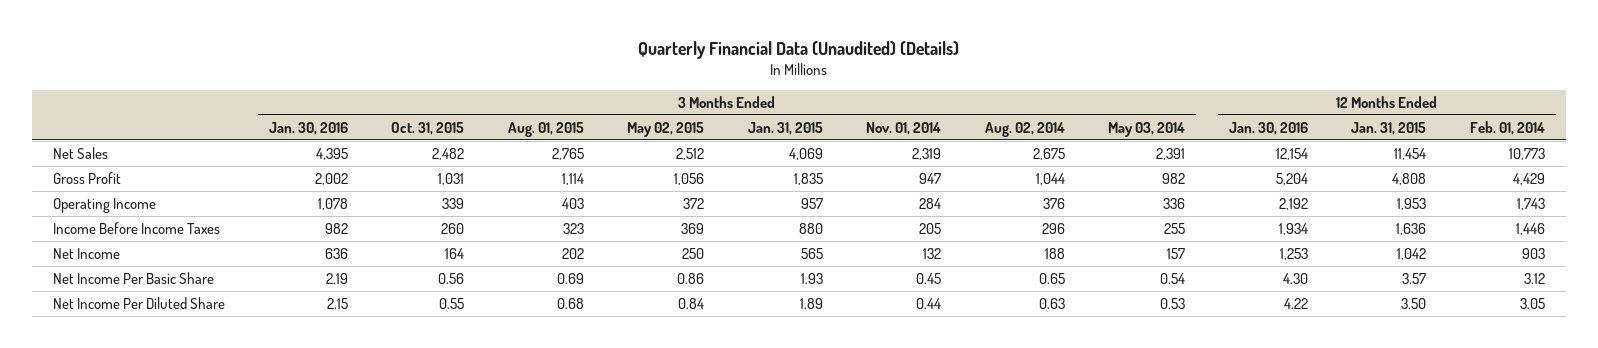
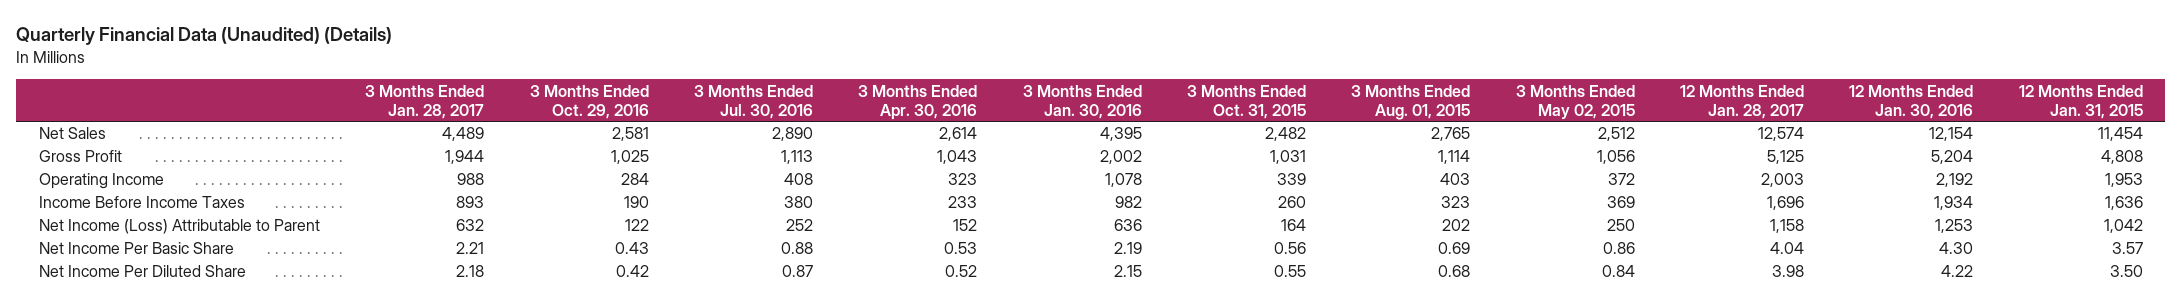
- | 3 Months Ended Jan. 30, 2016 | 3 Months Ended Oct. 31, 2015 | 3 Months Ended Aug. 01, 2015 | 3 Months Ended May 02, 2015 | 3 Months Ended Jan. 31, 2015 | 3 Months Ended Nov. 01, 2014 | 3 Months Ended Aug. 02, 2014 | 3 Months Ended May 03, 2014 | 12 Months Ended Jan. 30, 2016 | 12 Months Ended Jan. 31, 2015 | 12 Months Ended Feb. 01, 2014
+ | 3 Months Ended Jan. 28, 2017 | 3 Months Ended Oct. 29, 2016 | 3 Months Ended Jul. 30, 2016 | 3 Months Ended Apr. 30, 2016 | 3 Months Ended Jan. 30, 2016 | 3 Months Ended Oct. 31, 2015 | 3 Months Ended Aug. 01, 2015 | 3 Months Ended May 02, 2015 | 12 Months Ended Jan. 28, 2017 | 12 Months Ended Jan. 30, 2016 | 12 Months Ended Jan. 31, 2015
- Net Income | 636 | 164 | 202 | 250 | 565 | 132 | 188 | 157 | 1,253 | 1,042 | 903
+ Net Income (Loss) Attributable to Parent | 632 | 122 | 252 | 152 | 636 | 164 | 202 | 250 | 1,158 | 1,253 | 1,042

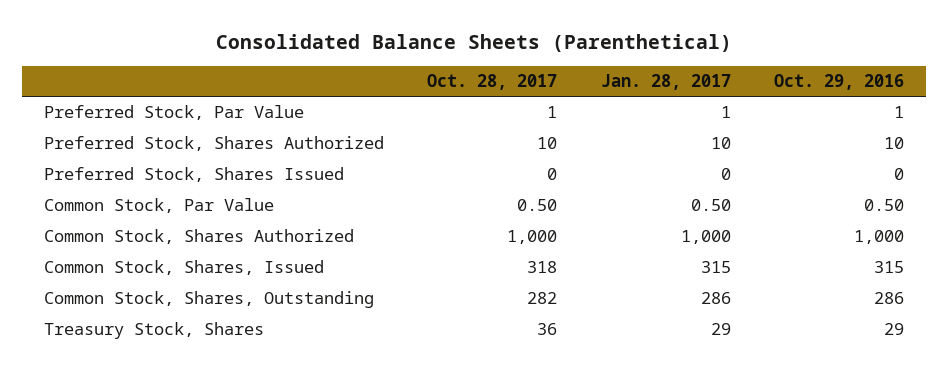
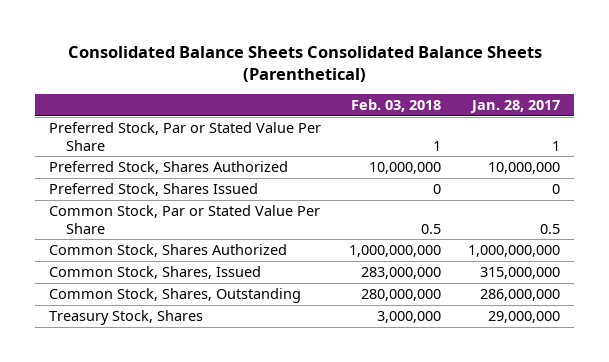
- Consolidated Balance Sheets (Parenthetical)
+ Consolidated Balance Sheets Consolidated Balance Sheets (Parenthetical)
- | Oct. 28, 2017 | Jan. 28, 2017 | Oct. 29, 2016
+ | Feb. 03, 2018 | Jan. 28, 2017
- Preferred Stock, Par Value | 1 | 1 | 1
- Preferred Stock, Shares Authorized | 10 | 10 | 10
+ Preferred Stock, Par or Stated Value Per Share | 1 | 1
+ Preferred Stock, Shares Authorized | 10,000,000 | 10,000,000
- Common Stock, Par Value | 0.50 | 0.50 | 0.50
- Common Stock, Shares Authorized | 1,000 | 1,000 | 1,000
- Common Stock, Shares, Issued | 318 | 315 | 315
- Common Stock, Shares, Outstanding | 282 | 286 | 286
- Treasury Stock, Shares | 36 | 29 | 29
+ Common Stock, Par or Stated Value Per Share | 0.5 | 0.5
+ Common Stock, Shares Authorized | 1,000,000,000 | 1,000,000,000
+ Common Stock, Shares, Issued | 283,000,000 | 315,000,000
+ Common Stock, Shares, Outstanding | 280,000,000 | 286,000,000
+ Treasury Stock, Shares | 3,000,000 | 29,000,000

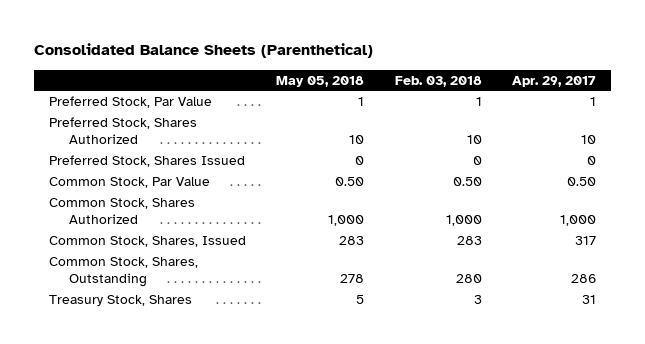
- Consolidated Balance Sheets Consolidated Balance Sheets (Parenthetical)
+ Consolidated Balance Sheets (Parenthetical)
- | Feb. 03, 2018 | Jan. 28, 2017
+ | May 05, 2018 | Feb. 03, 2018 | Apr. 29, 2017
- Preferred Stock, Par or Stated Value Per Share | 1 | 1
- Preferred Stock, Shares Authorized | 10,000,000 | 10,000,000
+ Preferred Stock, Par Value | 1 | 1 | 1
+ Preferred Stock, Shares Authorized | 10 | 10 | 10
- Common Stock, Par or Stated Value Per Share | 0.5 | 0.5
- Common Stock, Shares Authorized | 1,000,000,000 | 1,000,000,000
- Common Stock, Shares, Issued | 283,000,000 | 315,000,000
- Common Stock, Shares, Outstanding | 280,000,000 | 286,000,000
- Treasury Stock, Shares | 3,000,000 | 29,000,000
+ Common Stock, Par Value | 0.50 | 0.50 | 0.50
+ Common Stock, Shares Authorized | 1,000 | 1,000 | 1,000
+ Common Stock, Shares, Issued | 283 | 283 | 317
+ Common Stock, Shares, Outstanding | 278 | 280 | 286
+ Treasury Stock, Shares | 5 | 3 | 31

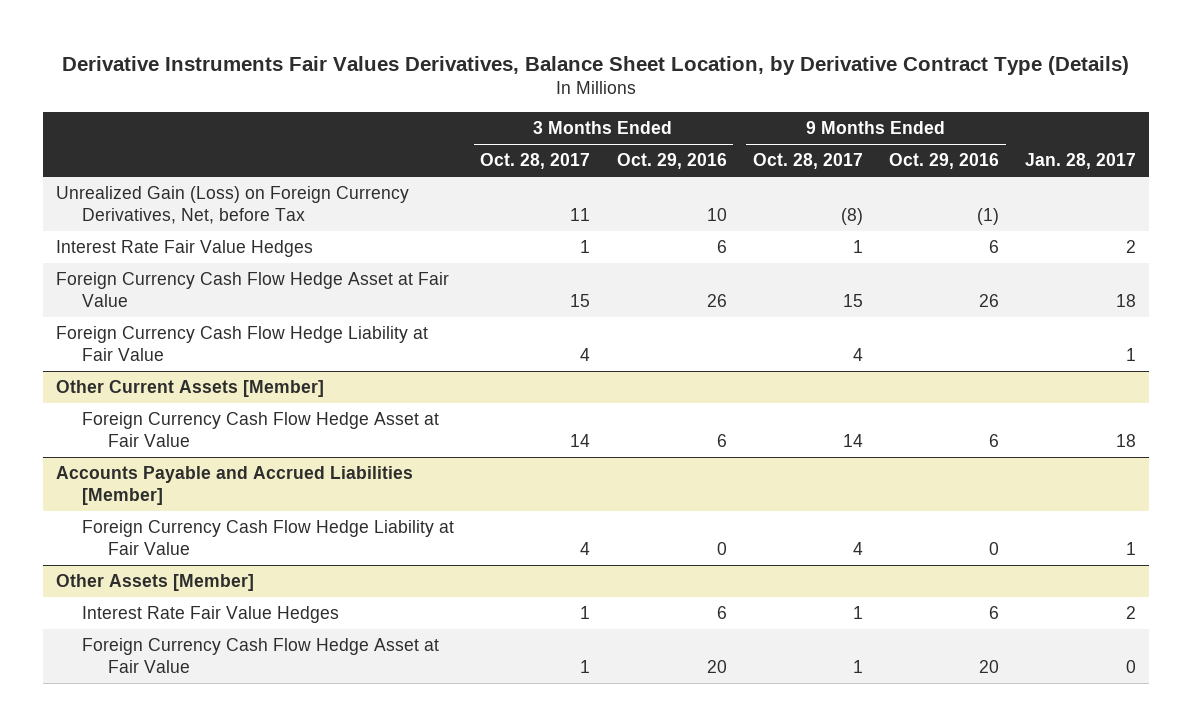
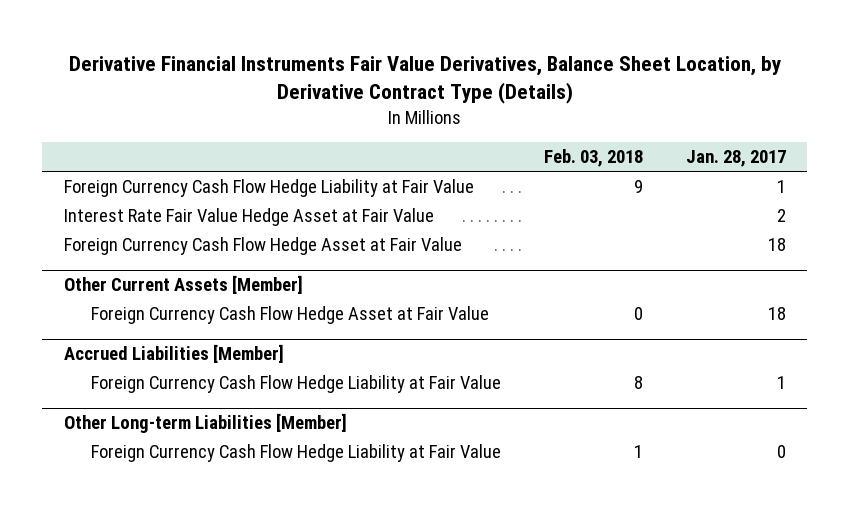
- Derivative Instruments Fair Values Derivatives, Balance Sheet Location, by Derivative Contract Type (Details)
+ Derivative Financial Instruments Fair Value Derivatives, Balance Sheet Location, by Derivative Contract Type (Details)
- | 3 Months Ended Oct. 28, 2017 | 3 Months Ended Oct. 29, 2016 | 9 Months Ended Oct. 28, 2017 | 9 Months Ended Oct. 29, 2016 | Jan. 28, 2017
+ | Feb. 03, 2018 | Jan. 28, 2017
- Unrealized Gain (Loss) on Foreign Currency Derivatives, Net, before Tax | 11 | 10 | (8) | (1) |
- Interest Rate Fair Value Hedges | 1 | 6 | 1 | 6 | 2
+ Interest Rate Fair Value Hedge Asset at Fair Value | | 2
moved down: Foreign Currency Cash Flow Hedge Asset at Fair Value | | 18
- Accounts Payable and Accrued Liabilities [Member]
+ Accrued Liabilities [Member]
- Other Assets [Member]
- Interest Rate Fair Value Hedges | 1 | 6 | 1 | 6 | 2
- Foreign Currency Cash Flow Hedge Asset at Fair Value | 1 | 20 | 1 | 20 | 0
+ Other Long-term Liabilities [Member]
+ Foreign Currency Cash Flow Hedge Liability at Fair Value | 1 | 0

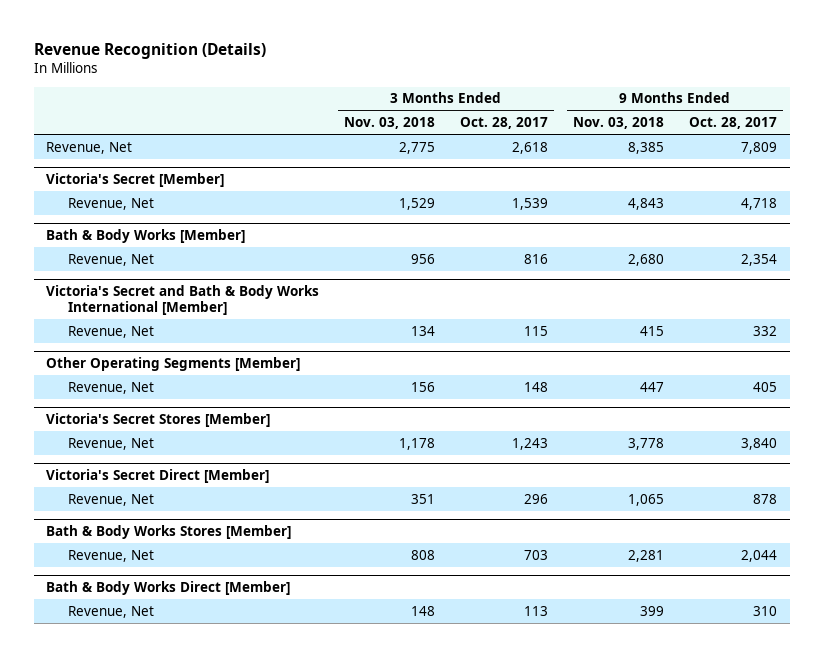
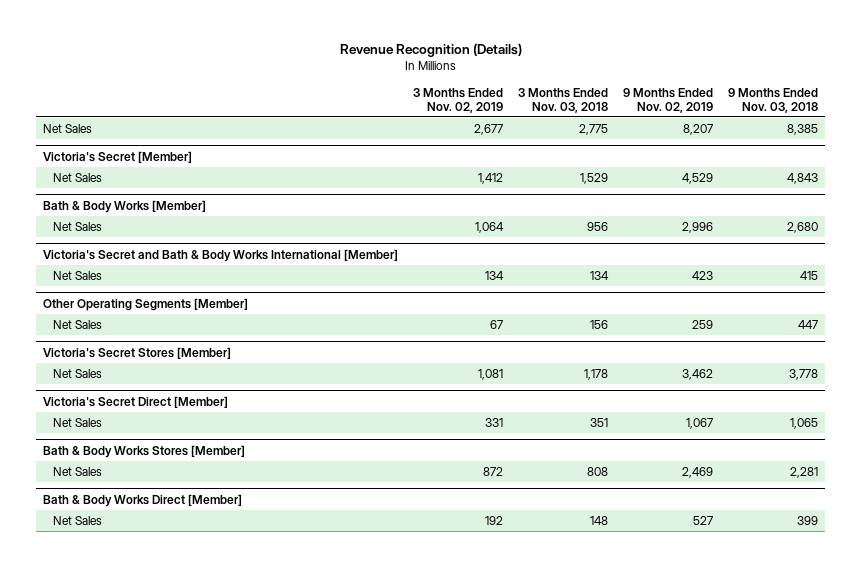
- | 3 Months Ended Nov. 03, 2018 | 3 Months Ended Oct. 28, 2017 | 9 Months Ended Nov. 03, 2018 | 9 Months Ended Oct. 28, 2017
+ | 3 Months Ended Nov. 02, 2019 | 3 Months Ended Nov. 03, 2018 | 9 Months Ended Nov. 02, 2019 | 9 Months Ended Nov. 03, 2018
- Revenue, Net | 2,775 | 2,618 | 8,385 | 7,809
+ Net Sales | 2,677 | 2,775 | 8,207 | 8,385
@ Victoria's Secret [Member]
- Revenue, Net | 1,529 | 1,539 | 4,843 | 4,718
+ Net Sales | 1,412 | 1,529 | 4,529 | 4,843
@ Bath & Body Works [Member]
- Revenue, Net | 956 | 816 | 2,680 | 2,354
+ Net Sales | 1,064 | 956 | 2,996 | 2,680
@ Victoria's Secret and Bath & Body Works International [Member]
- Revenue, Net | 134 | 115 | 415 | 332
+ Net Sales | 134 | 134 | 423 | 415
@ Other Operating Segments [Member]
- Revenue, Net | 156 | 148 | 447 | 405
+ Net Sales | 67 | 156 | 259 | 447
@ Victoria's Secret Stores [Member]
- Revenue, Net | 1,178 | 1,243 | 3,778 | 3,840
+ Net Sales | 1,081 | 1,178 | 3,462 | 3,778
@ Victoria's Secret Direct [Member]
- Revenue, Net | 351 | 296 | 1,065 | 878
+ Net Sales | 331 | 351 | 1,067 | 1,065
@ Bath & Body Works Stores [Member]
- Revenue, Net | 808 | 703 | 2,281 | 2,044
+ Net Sales | 872 | 808 | 2,469 | 2,281
@ Bath & Body Works Direct [Member]
- Revenue, Net | 148 | 113 | 399 | 310
+ Net Sales | 192 | 148 | 527 | 399

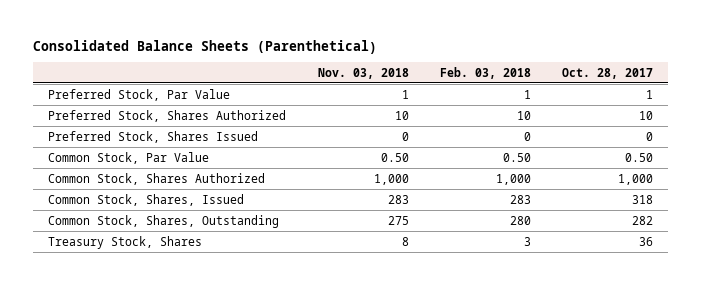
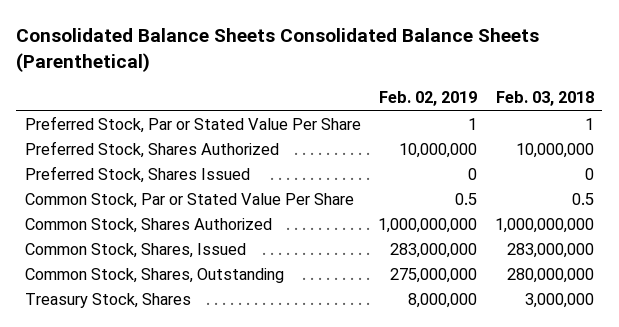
- Consolidated Balance Sheets (Parenthetical)
+ Consolidated Balance Sheets Consolidated Balance Sheets (Parenthetical)
- | Nov. 03, 2018 | Feb. 03, 2018 | Oct. 28, 2017
+ | Feb. 02, 2019 | Feb. 03, 2018
- Preferred Stock, Par Value | 1 | 1 | 1
- Preferred Stock, Shares Authorized | 10 | 10 | 10
+ Preferred Stock, Par or Stated Value Per Share | 1 | 1
+ Preferred Stock, Shares Authorized | 10,000,000 | 10,000,000
- Common Stock, Par Value | 0.50 | 0.50 | 0.50
- Common Stock, Shares Authorized | 1,000 | 1,000 | 1,000
- Common Stock, Shares, Issued | 283 | 283 | 318
- Common Stock, Shares, Outstanding | 275 | 280 | 282
- Treasury Stock, Shares | 8 | 3 | 36
+ Common Stock, Par or Stated Value Per Share | 0.5 | 0.5
+ Common Stock, Shares Authorized | 1,000,000,000 | 1,000,000,000
+ Common Stock, Shares, Issued | 283,000,000 | 283,000,000
+ Common Stock, Shares, Outstanding | 275,000,000 | 280,000,000
+ Treasury Stock, Shares | 8,000,000 | 3,000,000

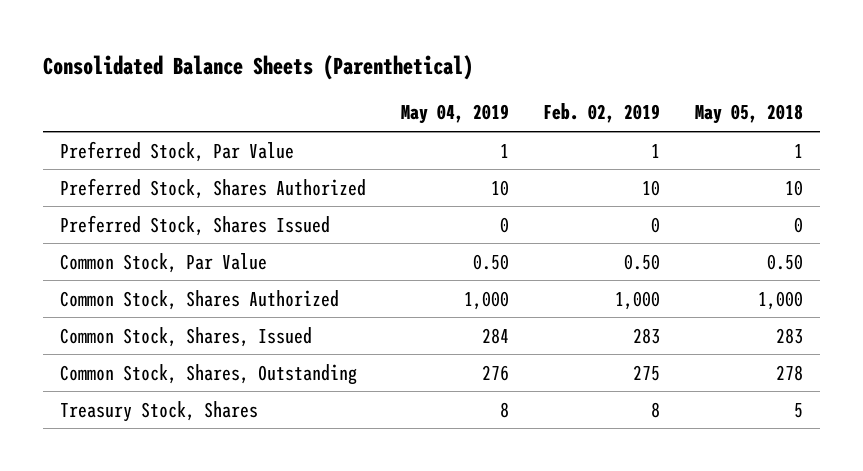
- Consolidated Balance Sheets Consolidated Balance Sheets (Parenthetical)
+ Consolidated Balance Sheets (Parenthetical)
- | Feb. 02, 2019 | Feb. 03, 2018
+ | May 04, 2019 | Feb. 02, 2019 | May 05, 2018
- Preferred Stock, Par or Stated Value Per Share | 1 | 1
- Preferred Stock, Shares Authorized | 10,000,000 | 10,000,000
+ Preferred Stock, Par Value | 1 | 1 | 1
+ Preferred Stock, Shares Authorized | 10 | 10 | 10
- Common Stock, Par or Stated Value Per Share | 0.5 | 0.5
- Common Stock, Shares Authorized | 1,000,000,000 | 1,000,000,000
- Common Stock, Shares, Issued | 283,000,000 | 283,000,000
- Common Stock, Shares, Outstanding | 275,000,000 | 280,000,000
- Treasury Stock, Shares | 8,000,000 | 3,000,000
+ Common Stock, Par Value | 0.50 | 0.50 | 0.50
+ Common Stock, Shares Authorized | 1,000 | 1,000 | 1,000
+ Common Stock, Shares, Issued | 284 | 283 | 283
+ Common Stock, Shares, Outstanding | 276 | 275 | 278
+ Treasury Stock, Shares | 8 | 8 | 5

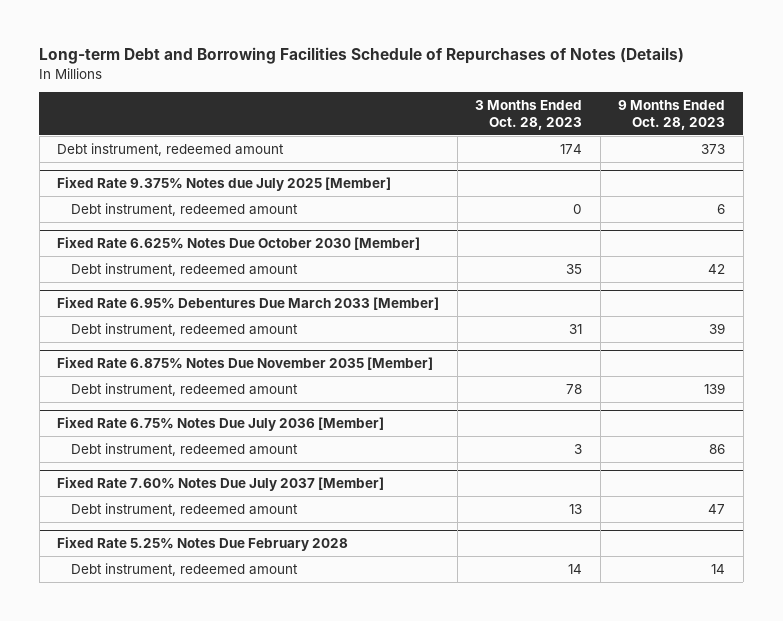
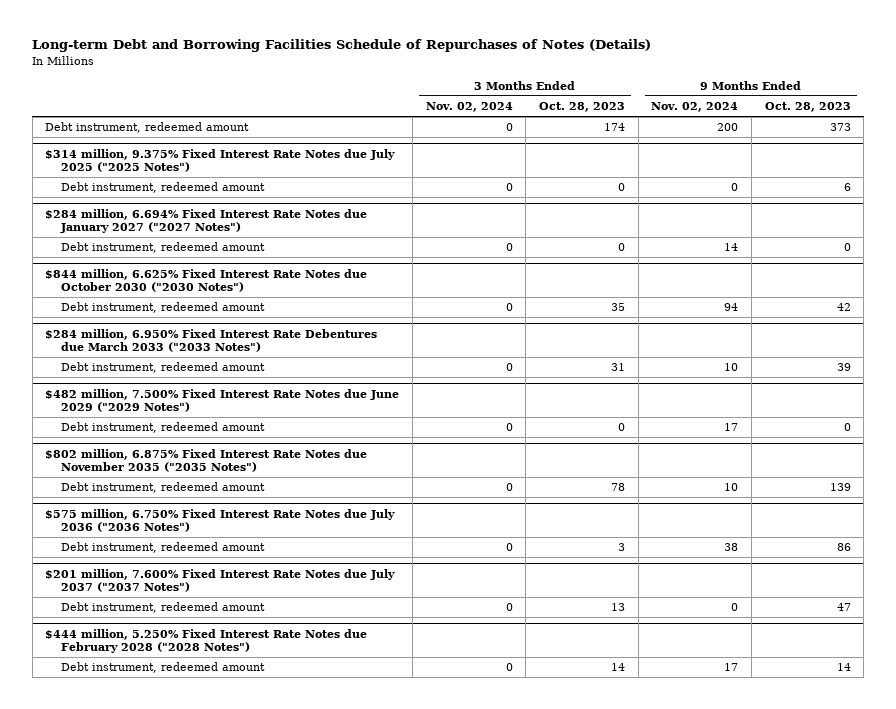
- | 3 Months Ended Oct. 28, 2023 | 9 Months Ended Oct. 28, 2023
+ | 3 Months Ended Nov. 02, 2024 | 3 Months Ended Oct. 28, 2023 | 9 Months Ended Nov. 02, 2024 | 9 Months Ended Oct. 28, 2023
- Fixed Rate 9.375% Notes due July 2025 [Member]
+ $314 million, 9.375% Fixed Interest Rate Notes due July 2025 ("2025 Notes")
- Fixed Rate 6.625% Notes Due October 2030 [Member]
+ $284 million, 6.694% Fixed Interest Rate Notes due January 2027 ("2027 Notes")
+ Debt instrument, redeemed amount | 0 | 0 | 14 | 0
+ $844 million, 6.625% Fixed Interest Rate Notes due October 2030 ("2030 Notes")
- Fixed Rate 6.95% Debentures Due March 2033 [Member]
+ $284 million, 6.950% Fixed Interest Rate Debentures due March 2033 ("2033 Notes")
- Fixed Rate 6.875% Notes Due November 2035 [Member]
+ $482 million, 7.500% Fixed Interest Rate Notes due June 2029 ("2029 Notes")
+ Debt instrument, redeemed amount | 0 | 0 | 17 | 0
+ $802 million, 6.875% Fixed Interest Rate Notes due November 2035 ("2035 Notes")
- Fixed Rate 6.75% Notes Due July 2036 [Member]
+ $575 million, 6.750% Fixed Interest Rate Notes due July 2036 ("2036 Notes")
- Fixed Rate 7.60% Notes Due July 2037 [Member]
+ $201 million, 7.600% Fixed Interest Rate Notes due July 2037 ("2037 Notes")
- Fixed Rate 5.25% Notes Due February 2028
+ $444 million, 5.250% Fixed Interest Rate Notes due February 2028 ("2028 Notes")

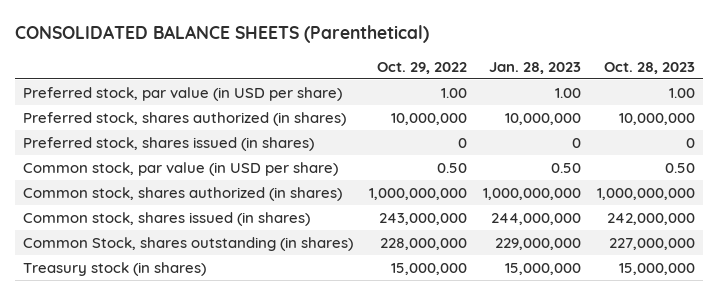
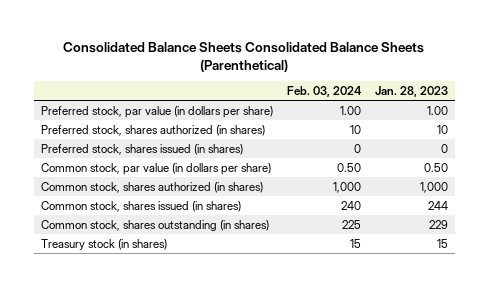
- CONSOLIDATED BALANCE SHEETS (Parenthetical)
+ Consolidated Balance Sheets Consolidated Balance Sheets (Parenthetical)
- | Oct. 29, 2022 | Jan. 28, 2023 | Oct. 28, 2023
+ | Feb. 03, 2024 | Jan. 28, 2023
- Preferred stock, par value (in USD per share) | 1.00 | 1.00 | 1.00
- Preferred stock, shares authorized (in shares) | 10,000,000 | 10,000,000 | 10,000,000
+ Preferred stock, par value (in dollars per share) | 1.00 | 1.00
+ Preferred stock, shares authorized (in shares) | 10 | 10
- Common stock, par value (in USD per share) | 0.50 | 0.50 | 0.50
- Common stock, shares authorized (in shares) | 1,000,000,000 | 1,000,000,000 | 1,000,000,000
- Common stock, shares issued (in shares) | 243,000,000 | 244,000,000 | 242,000,000
- Common Stock, shares outstanding (in shares) | 228,000,000 | 229,000,000 | 227,000,000
- Treasury stock (in shares) | 15,000,000 | 15,000,000 | 15,000,000
+ Common stock, par value (in dollars per share) | 0.50 | 0.50
+ Common stock, shares authorized (in shares) | 1,000 | 1,000
+ Common stock, shares issued (in shares) | 240 | 244
+ Common stock, shares outstanding (in shares) | 225 | 229
+ Treasury stock (in shares) | 15 | 15

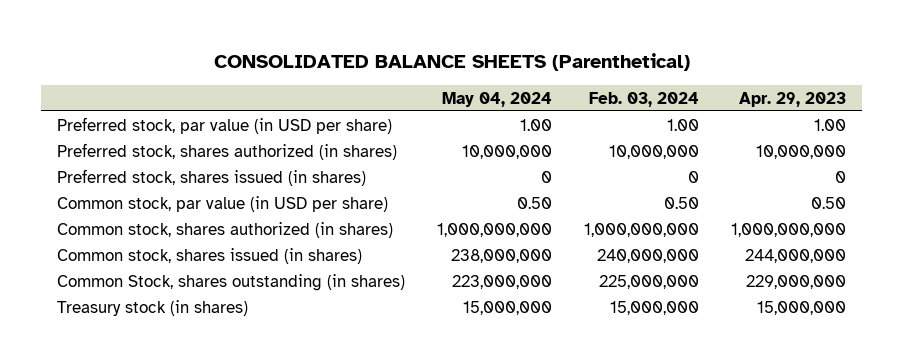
- Consolidated Balance Sheets Consolidated Balance Sheets (Parenthetical)
+ CONSOLIDATED BALANCE SHEETS (Parenthetical)
- | Feb. 03, 2024 | Jan. 28, 2023
+ | May 04, 2024 | Feb. 03, 2024 | Apr. 29, 2023
- Preferred stock, par value (in dollars per share) | 1.00 | 1.00
- Preferred stock, shares authorized (in shares) | 10 | 10
+ Preferred stock, par value (in USD per share) | 1.00 | 1.00 | 1.00
+ Preferred stock, shares authorized (in shares) | 10,000,000 | 10,000,000 | 10,000,000
- Common stock, par value (in dollars per share) | 0.50 | 0.50
- Common stock, shares authorized (in shares) | 1,000 | 1,000
- Common stock, shares issued (in shares) | 240 | 244
- Common stock, shares outstanding (in shares) | 225 | 229
- Treasury stock (in shares) | 15 | 15
+ Common stock, par value (in USD per share) | 0.50 | 0.50 | 0.50
+ Common stock, shares authorized (in shares) | 1,000,000,000 | 1,000,000,000 | 1,000,000,000
+ Common stock, shares issued (in shares) | 238,000,000 | 240,000,000 | 244,000,000
+ Common Stock, shares outstanding (in shares) | 223,000,000 | 225,000,000 | 229,000,000
+ Treasury stock (in shares) | 15,000,000 | 15,000,000 | 15,000,000

